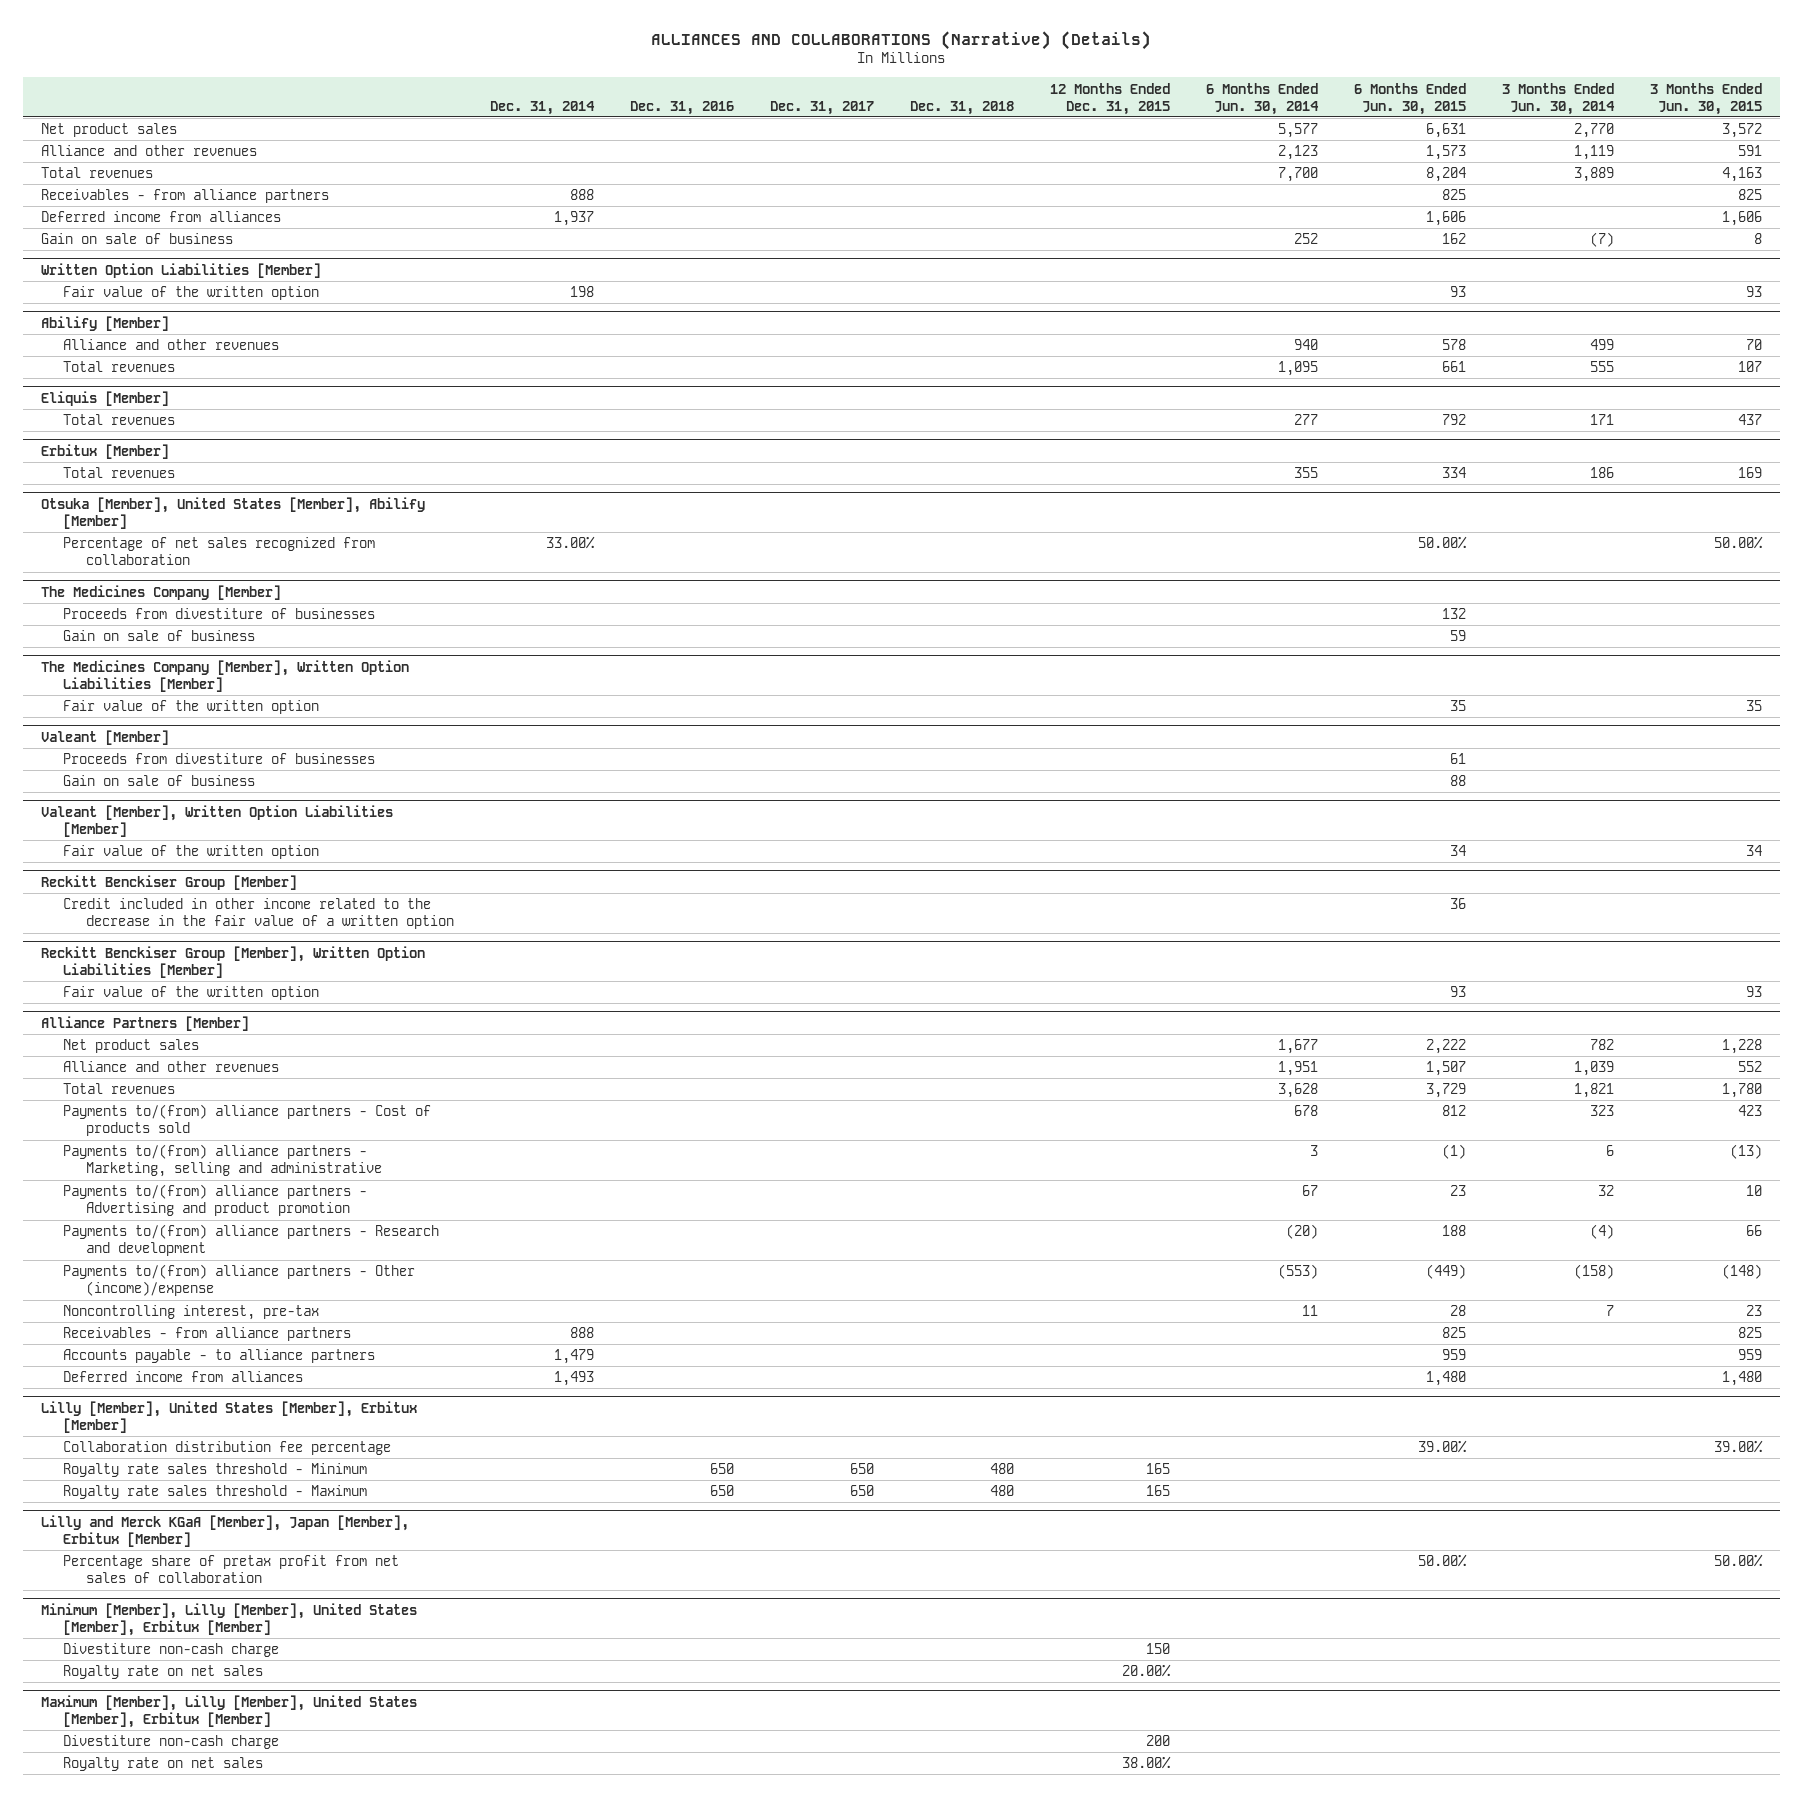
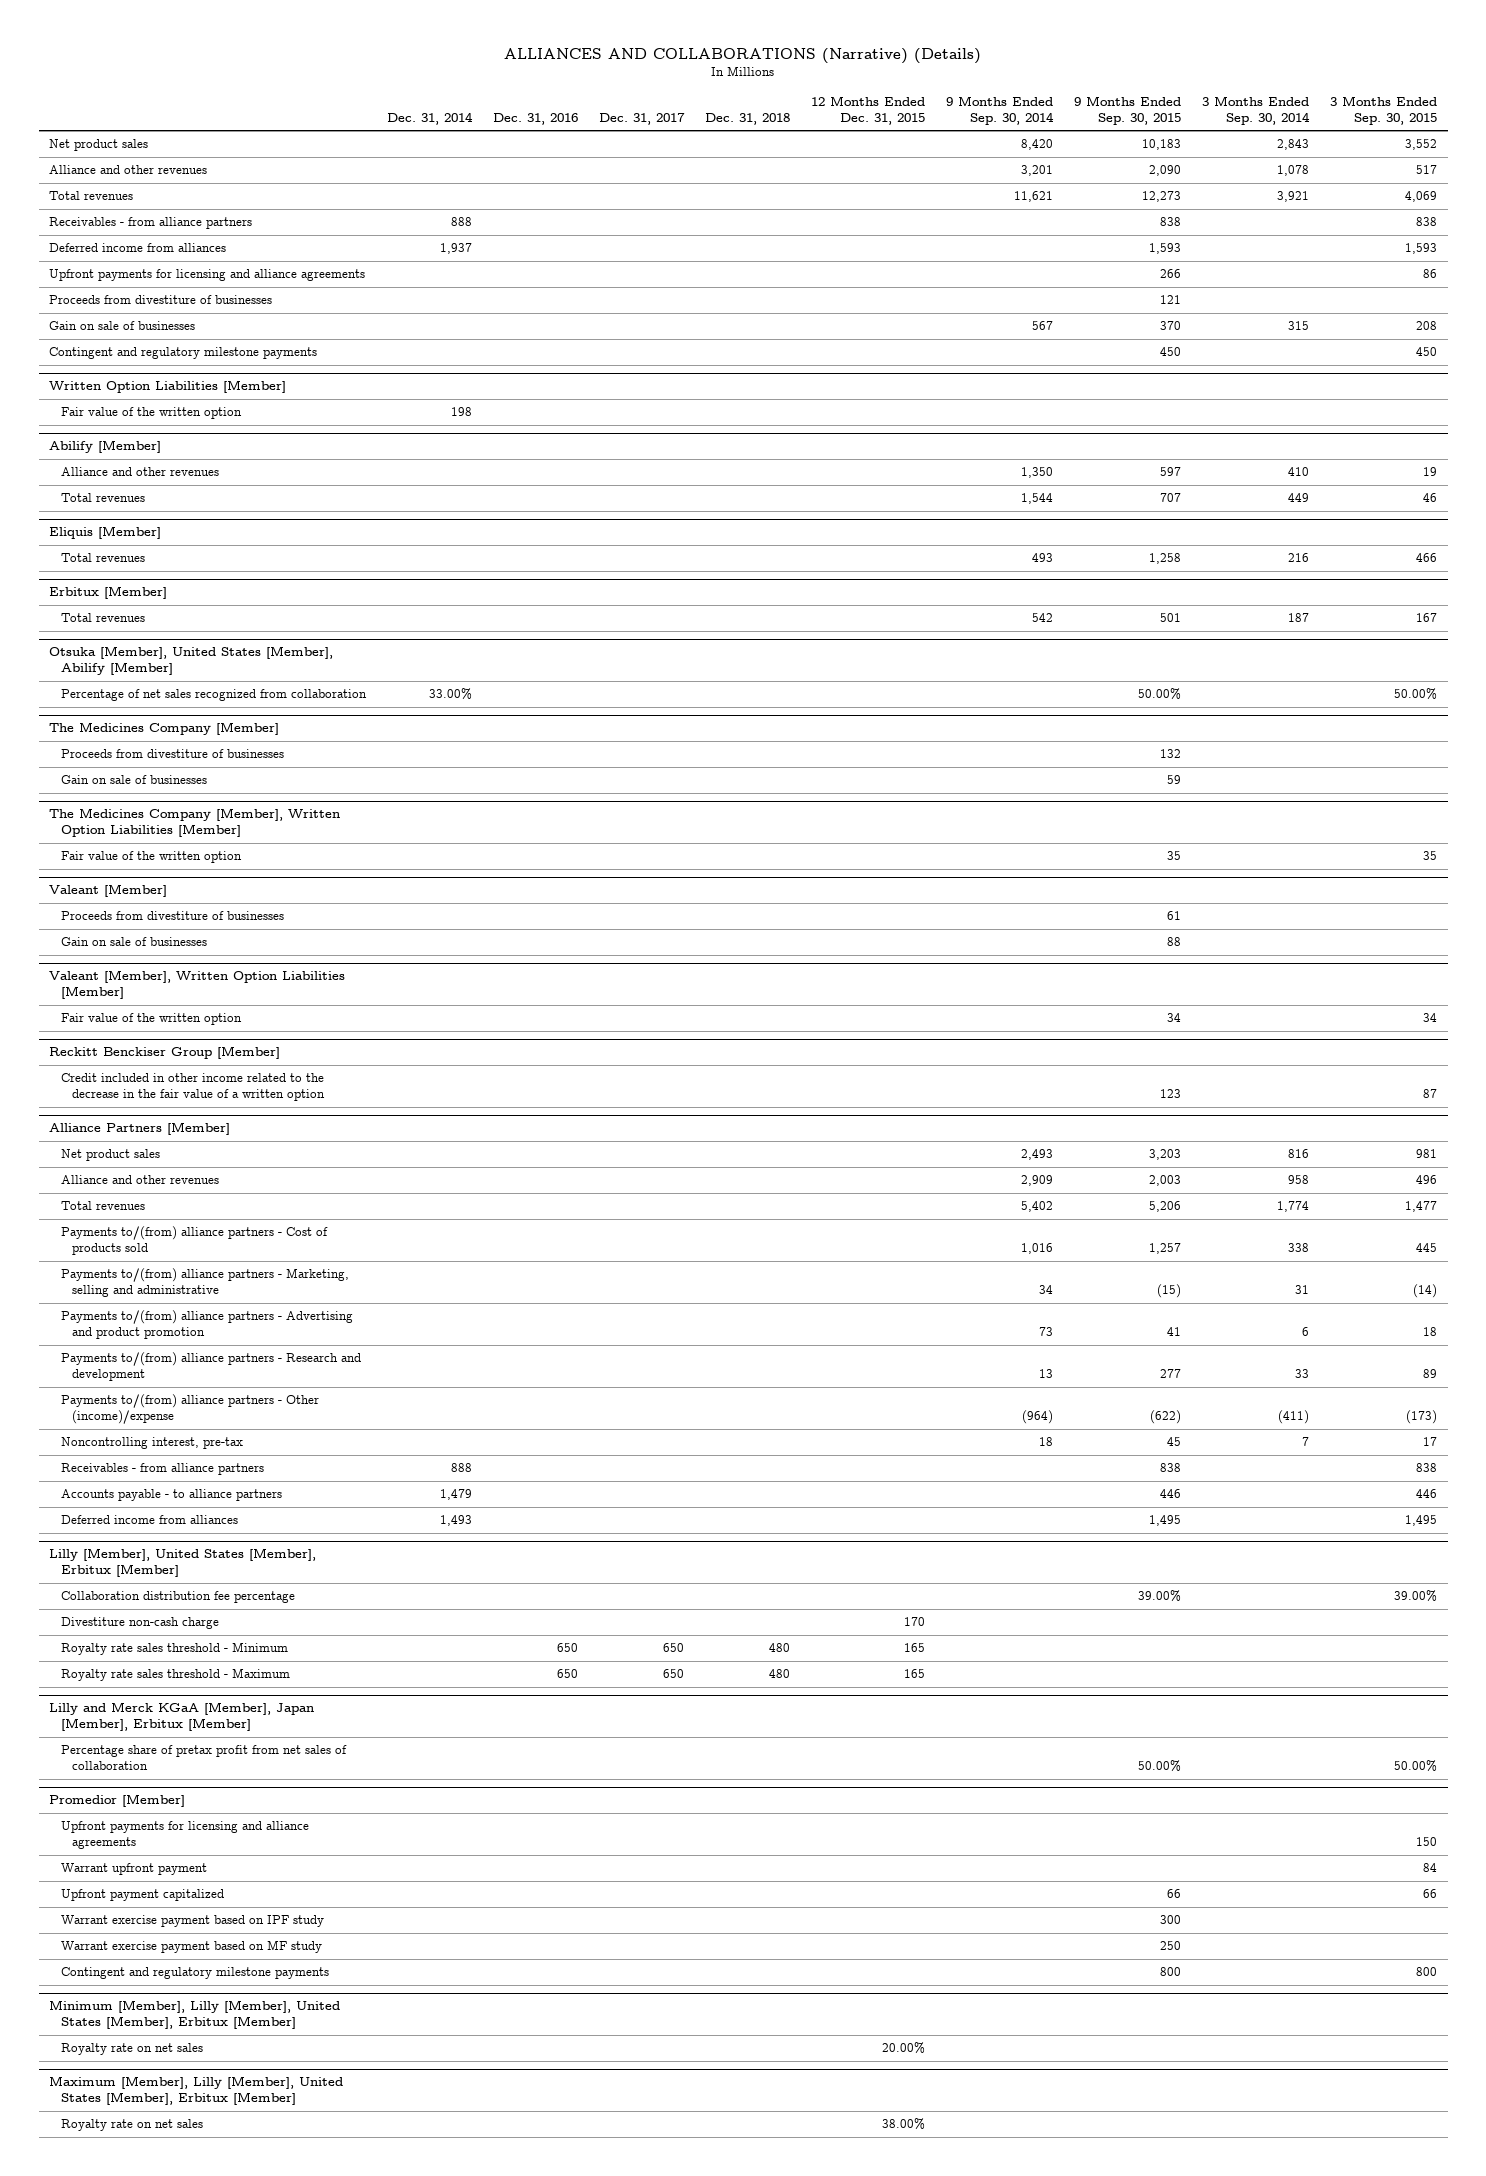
- | Dec. 31, 2014 | Dec. 31, 2016 | Dec. 31, 2017 | Dec. 31, 2018 | 12 Months Ended Dec. 31, 2015 | 6 Months Ended Jun. 30, 2014 | 6 Months Ended Jun. 30, 2015 | 3 Months Ended Jun. 30, 2014 | 3 Months Ended Jun. 30, 2015
+ | Dec. 31, 2014 | Dec. 31, 2016 | Dec. 31, 2017 | Dec. 31, 2018 | 12 Months Ended Dec. 31, 2015 | 9 Months Ended Sep. 30, 2014 | 9 Months Ended Sep. 30, 2015 | 3 Months Ended Sep. 30, 2014 | 3 Months Ended Sep. 30, 2015
- Gain on sale of business | | | | | | 252 | 162 | (7) | 8
+ Upfront payments for licensing and alliance agreements | | | | | | | 266 | | 86
+ Proceeds from divestiture of businesses | | | | | | | 121 | |
+ Gain on sale of businesses | | | | | | 567 | 370 | 315 | 208
+ Contingent and regulatory milestone payments | | | | | | | 450 | | 450
@ The Medicines Company [Member]
- Gain on sale of business | | | | | | | 59 | |
+ Gain on sale of businesses | | | | | | | 59 | |
@ Valeant [Member]
- Gain on sale of business | | | | | | | 88 | |
+ Gain on sale of businesses | | | | | | | 88 | |
- Reckitt Benckiser Group [Member], Written Option Liabilities [Member]
- Fair value of the written option | | | | | | | 93 | | 93
@ Lilly [Member], United States [Member], Erbitux [Member]
+ Divestiture non-cash charge | | | | | 170 | | | |
+ Promedior [Member]
+ Upfront payments for licensing and alliance agreements | | | | | | | | | 150
+ Warrant upfront payment | | | | | | | | | 84
+ Upfront payment capitalized | | | | | | | 66 | | 66
+ Warrant exercise payment based on IPF study | | | | | | | 300 | |
+ Warrant exercise payment based on MF study | | | | | | | 250 | |
+ Contingent and regulatory milestone payments | | | | | | | 800 | | 800
@ Minimum [Member], Lilly [Member], United States [Member], Erbitux [Member]
- Divestiture non-cash charge | | | | | 150 | | | |
@ Maximum [Member], Lilly [Member], United States [Member], Erbitux [Member]
- Divestiture non-cash charge | | | | | 200 | | | |

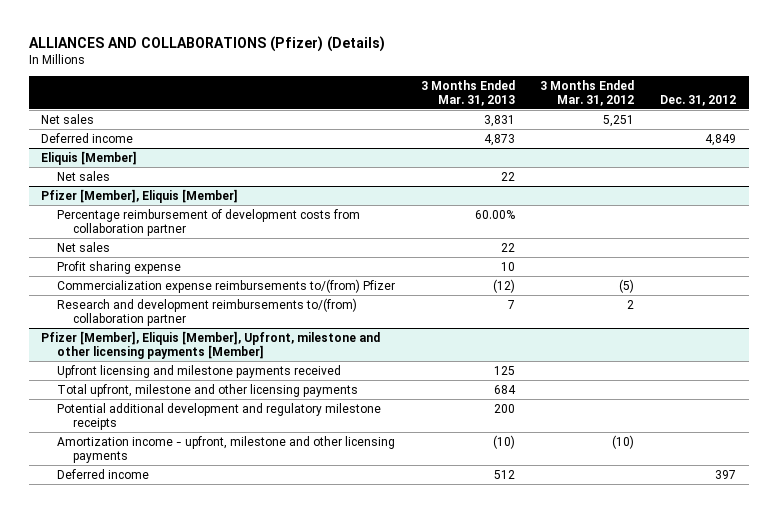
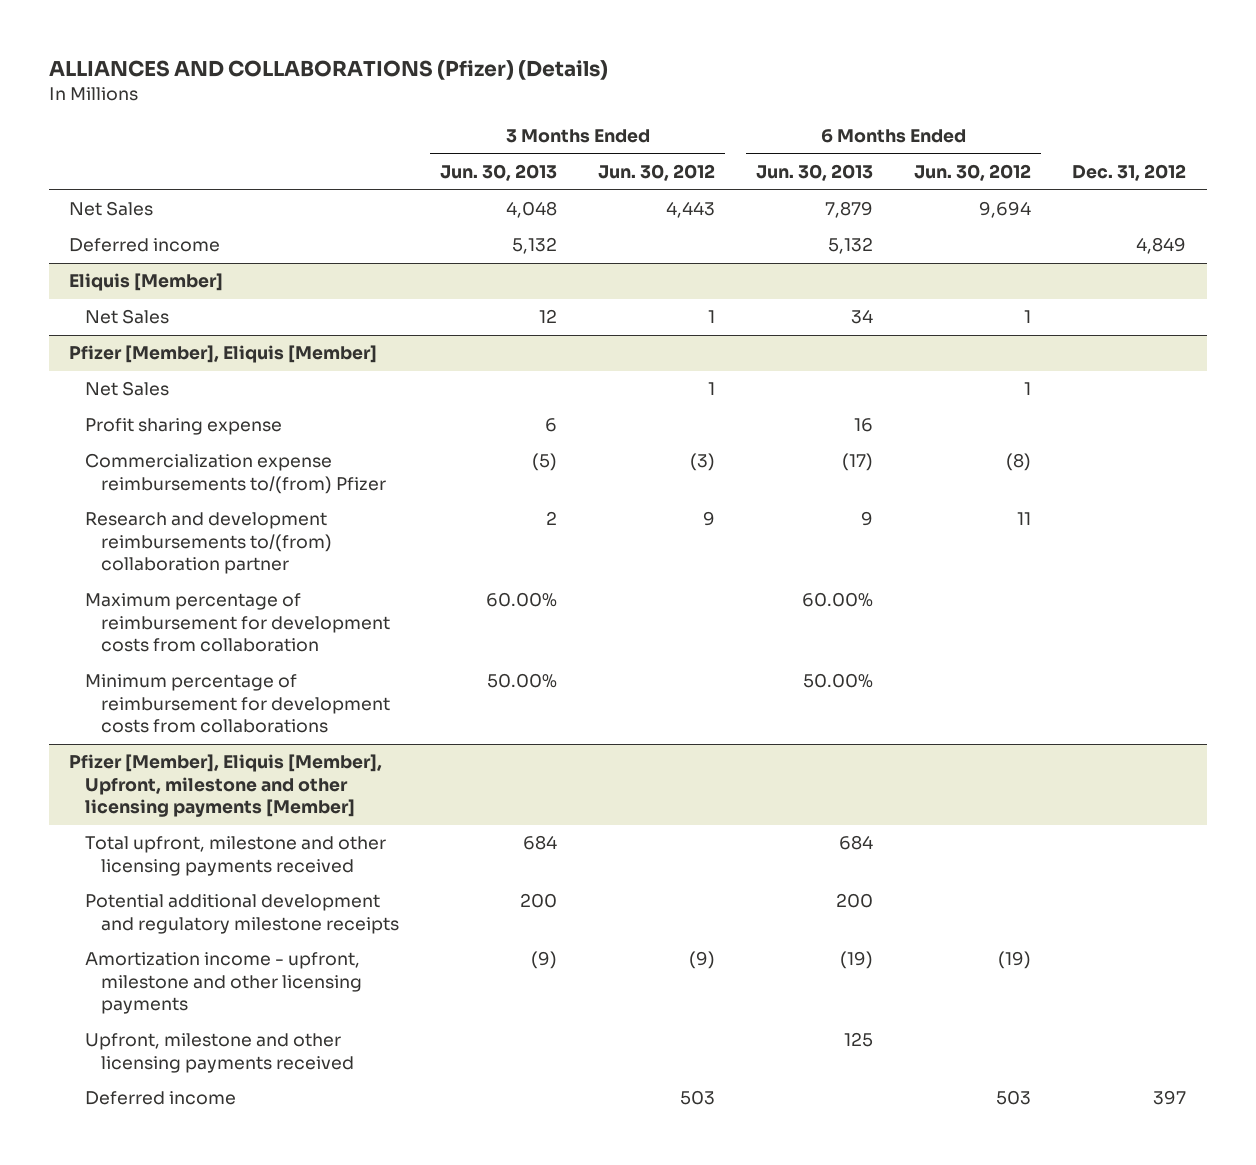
- | 3 Months Ended Mar. 31, 2013 | 3 Months Ended Mar. 31, 2012 | Dec. 31, 2012
+ | 3 Months Ended Jun. 30, 2013 | 3 Months Ended Jun. 30, 2012 | 6 Months Ended Jun. 30, 2013 | 6 Months Ended Jun. 30, 2012 | Dec. 31, 2012
- Net sales | 3,831 | 5,251 |
+ Net Sales | 4,048 | 4,443 | 7,879 | 9,694 |
@ Eliquis [Member]
- Net sales | 22 | |
+ Net Sales | 12 | 1 | 34 | 1 |
@ Pfizer [Member], Eliquis [Member]
- Percentage reimbursement of development costs from collaboration partner | 60.00% | |
- Net sales | 22 | |
+ Net Sales | | 1 | | 1 |
+ Maximum percentage of reimbursement for development costs from collaboration | 60.00% | | 60.00% | |
+ Minimum percentage of reimbursement for development costs from collaborations | 50.00% | | 50.00% | |
@ Pfizer [Member], Eliquis [Member], Upfront, milestone and other licensing payments [Member]
- Upfront licensing and milestone payments received | 125 | |
- Total upfront, milestone and other licensing payments | 684 | |
+ Total upfront, milestone and other licensing payments received | 684 | | 684 | |
+ Upfront, milestone and other licensing payments received | | | 125 | |

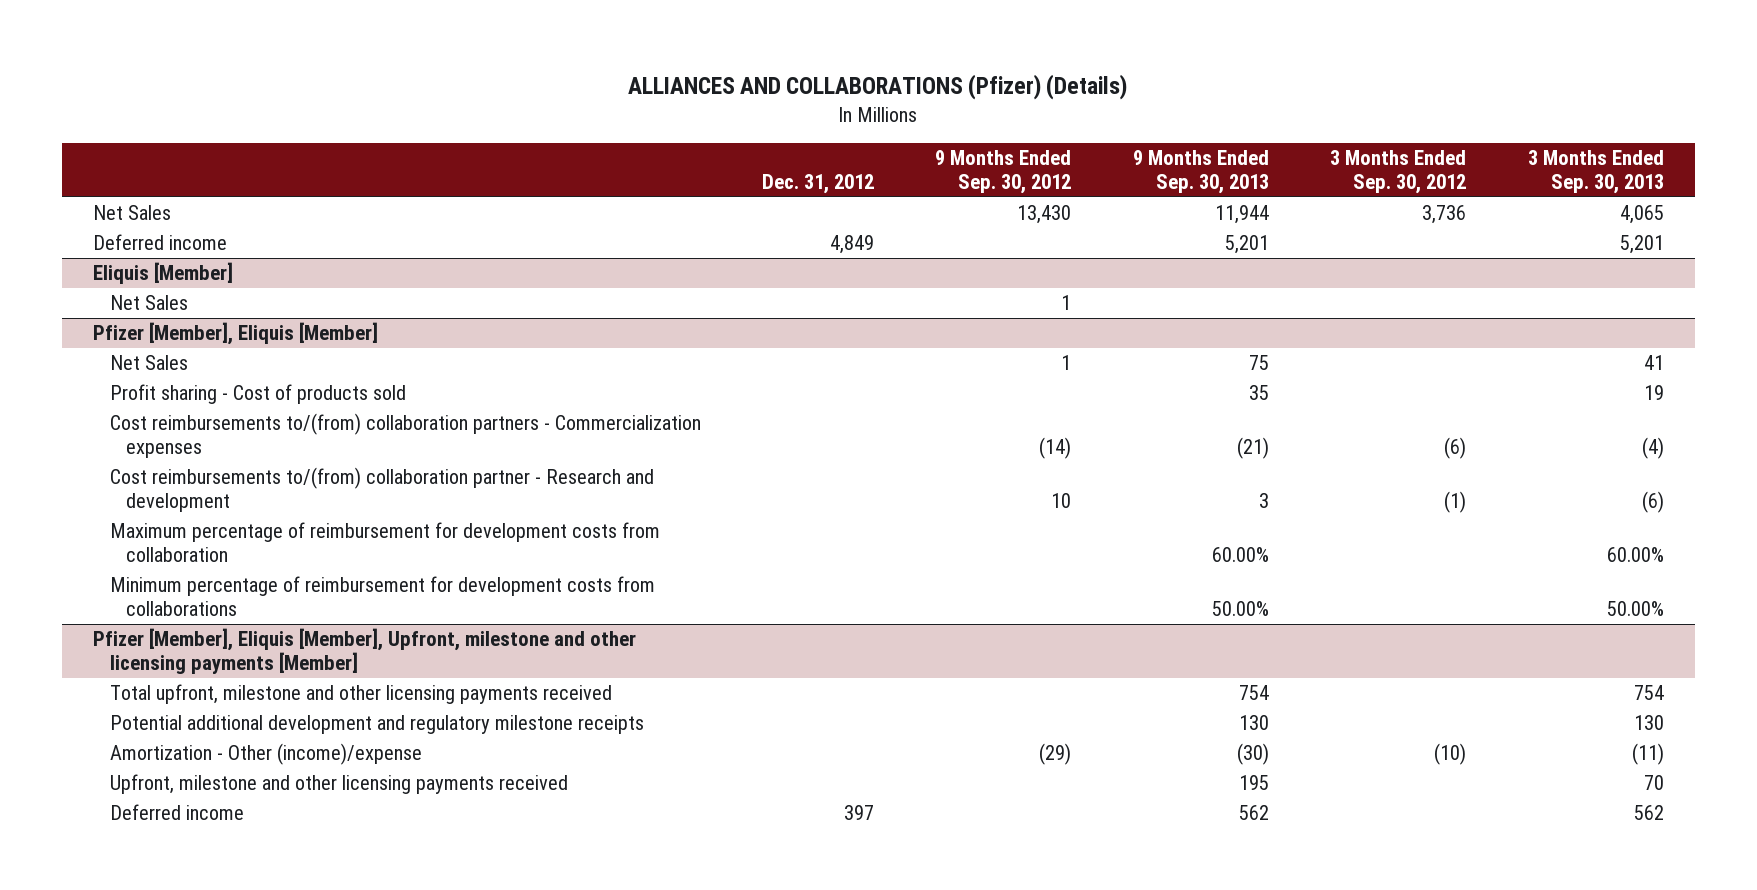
- | 3 Months Ended Jun. 30, 2013 | 3 Months Ended Jun. 30, 2012 | 6 Months Ended Jun. 30, 2013 | 6 Months Ended Jun. 30, 2012 | Dec. 31, 2012
+ | Dec. 31, 2012 | 9 Months Ended Sep. 30, 2012 | 9 Months Ended Sep. 30, 2013 | 3 Months Ended Sep. 30, 2012 | 3 Months Ended Sep. 30, 2013
@ Pfizer [Member], Eliquis [Member]
- Profit sharing expense | 6 | | 16 | |
- Commercialization expense reimbursements to/(from) Pfizer | (5) | (3) | (17) | (8) |
- Research and development reimbursements to/(from) collaboration partner | 2 | 9 | 9 | 11 |
+ Profit sharing - Cost of products sold | | | 35 | | 19
+ Cost reimbursements to/(from) collaboration partners - Commercialization expenses | | (14) | (21) | (6) | (4)
+ Cost reimbursements to/(from) collaboration partner - Research and development | | 10 | 3 | (1) | (6)
@ Pfizer [Member], Eliquis [Member], Upfront, milestone and other licensing payments [Member]
- Amortization income - upfront, milestone and other licensing payments | (9) | (9) | (19) | (19) |
+ Amortization - Other (income)/expense | | (29) | (30) | (10) | (11)

